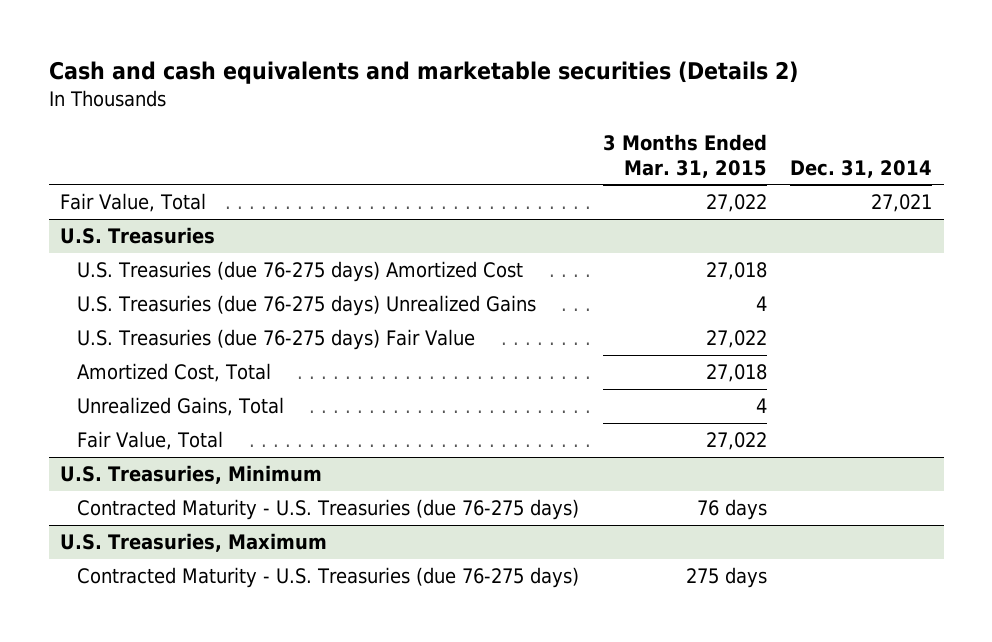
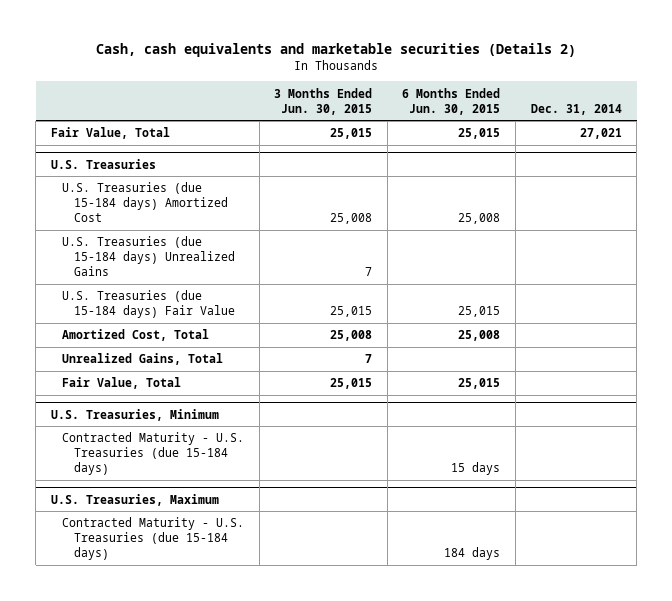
- Cash and cash equivalents and marketable securities (Details 2)
+ Cash, cash equivalents and marketable securities (Details 2)
- | 3 Months Ended Mar. 31, 2015 | Dec. 31, 2014
+ | 3 Months Ended Jun. 30, 2015 | 6 Months Ended Jun. 30, 2015 | Dec. 31, 2014
@ U.S. Treasuries
- U.S. Treasuries (due 76-275 days) Amortized Cost | 27,018 |
- U.S. Treasuries (due 76-275 days) Unrealized Gains | 4 |
- U.S. Treasuries (due 76-275 days) Fair Value | 27,022 |
+ U.S. Treasuries (due 15-184 days) Amortized Cost | 25,008 | 25,008 |
+ U.S. Treasuries (due 15-184 days) Unrealized Gains | 7 | |
+ U.S. Treasuries (due 15-184 days) Fair Value | 25,015 | 25,015 |
@ U.S. Treasuries, Minimum
- Contracted Maturity - U.S. Treasuries (due 76-275 days) | 76 days |
+ Contracted Maturity - U.S. Treasuries (due 15-184 days) | | 15 days |
@ U.S. Treasuries, Maximum
- Contracted Maturity - U.S. Treasuries (due 76-275 days) | 275 days |
+ Contracted Maturity - U.S. Treasuries (due 15-184 days) | | 184 days |

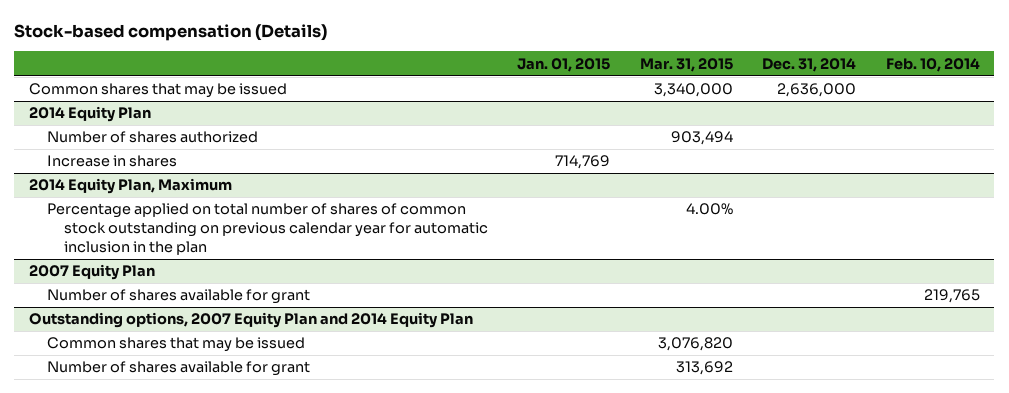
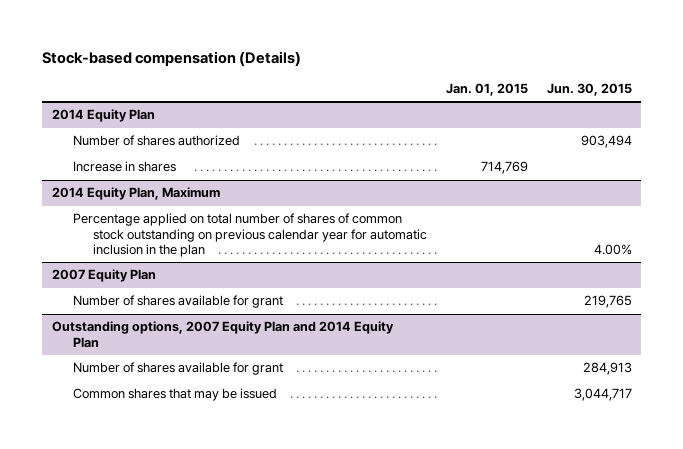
- | Jan. 01, 2015 | Mar. 31, 2015 | Dec. 31, 2014 | Feb. 10, 2014
+ | Jan. 01, 2015 | Jun. 30, 2015
- Common shares that may be issued | | 3,340,000 | 2,636,000 |
@ Outstanding options, 2007 Equity Plan and 2014 Equity Plan
moved down: Common shares that may be issued | | 3,044,717

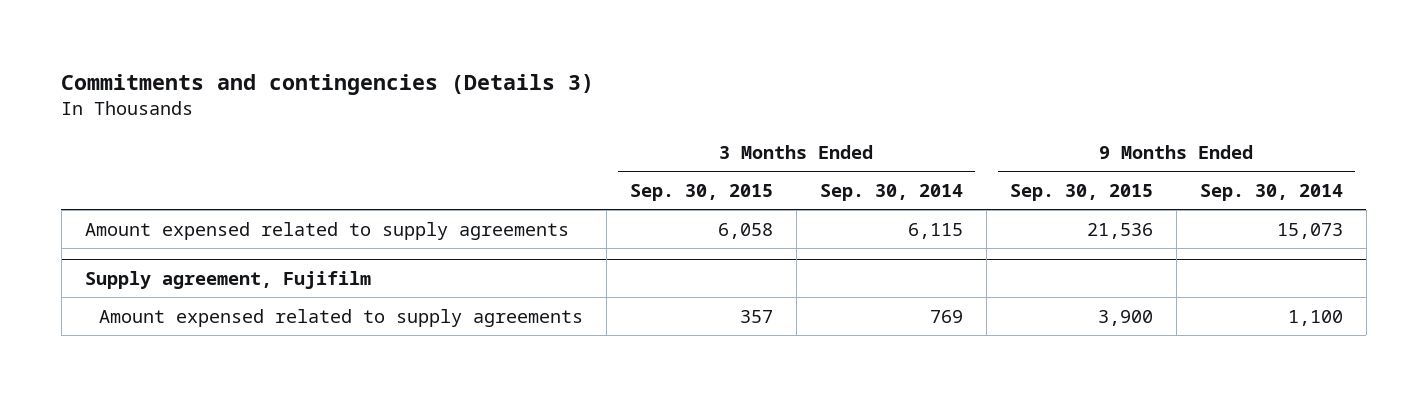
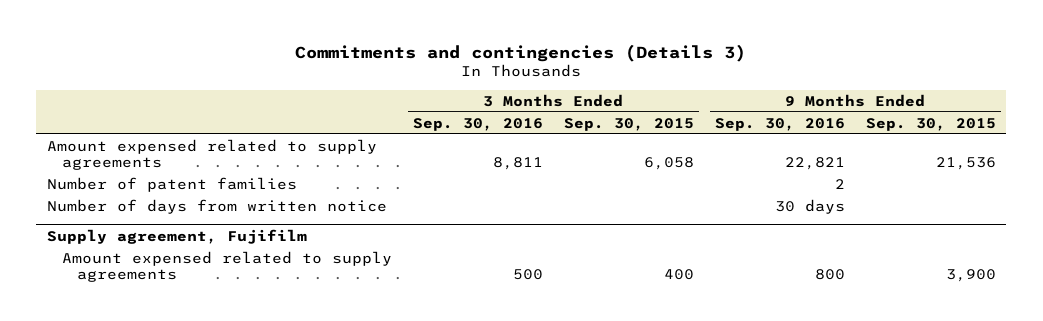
- | 3 Months Ended Sep. 30, 2015 | 3 Months Ended Sep. 30, 2014 | 9 Months Ended Sep. 30, 2015 | 9 Months Ended Sep. 30, 2014
+ | 3 Months Ended Sep. 30, 2016 | 3 Months Ended Sep. 30, 2015 | 9 Months Ended Sep. 30, 2016 | 9 Months Ended Sep. 30, 2015
+ Number of patent families | | | 2 |
+ Number of days from written notice | | | 30 days |
@ Supply agreement, Fujifilm
- Amount expensed related to supply agreements | 357 | 769 | 3,900 | 1,100
+ Amount expensed related to supply agreements | 500 | 400 | 800 | 3,900

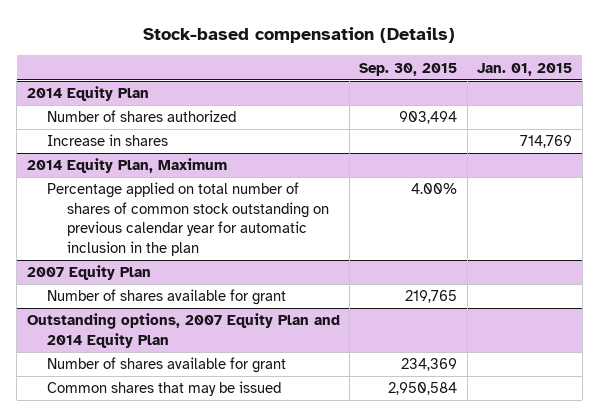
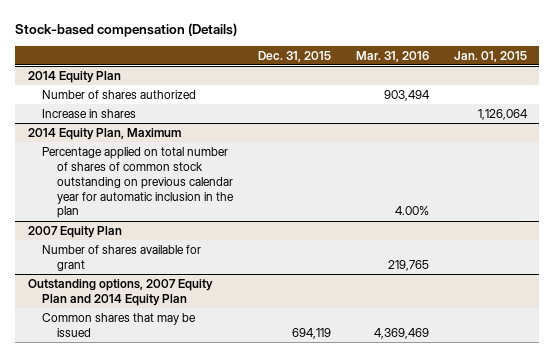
- | Sep. 30, 2015 | Jan. 01, 2015
+ | Dec. 31, 2015 | Mar. 31, 2016 | Jan. 01, 2015
@ 2014 Equity Plan
- Increase in shares | | 714,769
+ Increase in shares | | | 1,126,064
@ Outstanding options, 2007 Equity Plan and 2014 Equity Plan
- Number of shares available for grant | 234,369 |

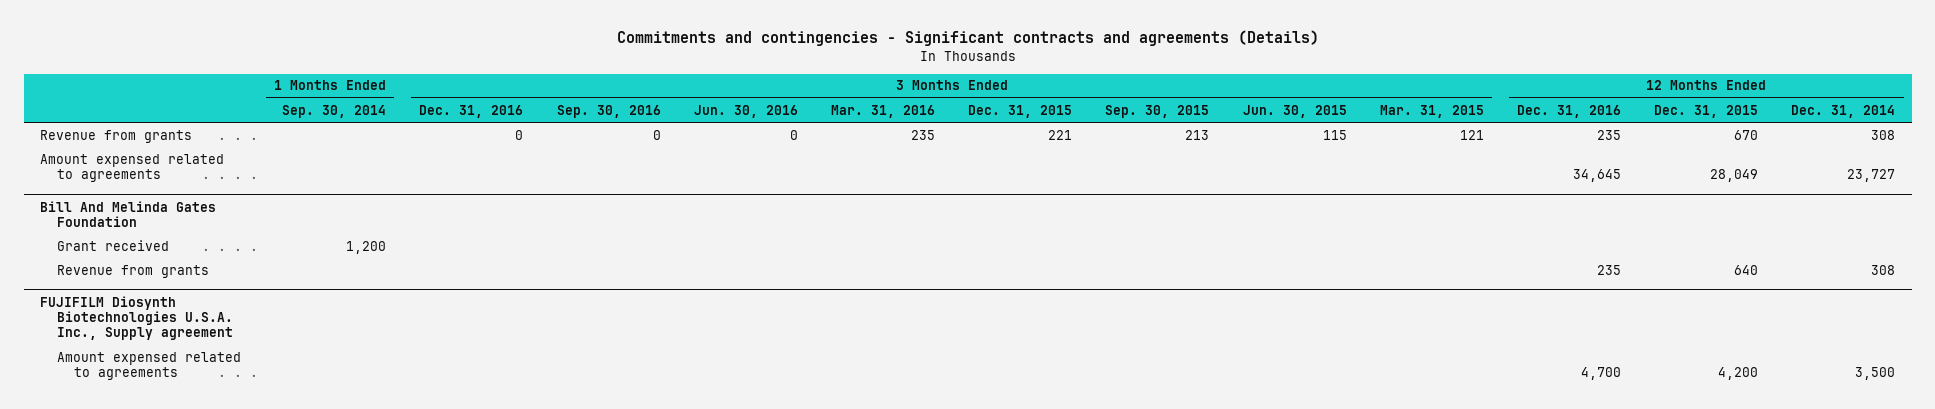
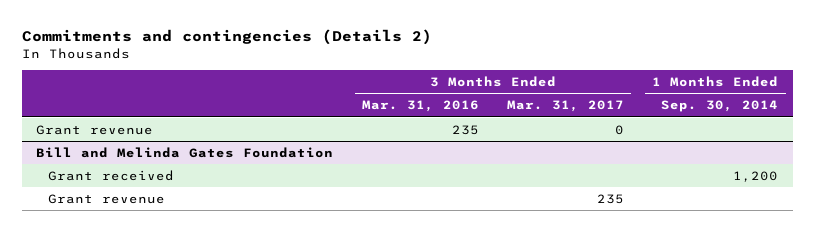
- Commitments and contingencies - Significant contracts and agreements (Details)
+ Commitments and contingencies (Details 2)
- | 1 Months Ended Sep. 30, 2014 | 3 Months Ended Dec. 31, 2016 | 3 Months Ended Sep. 30, 2016 | 3 Months Ended Jun. 30, 2016 | 3 Months Ended Mar. 31, 2016 | 3 Months Ended Dec. 31, 2015 | 3 Months Ended Sep. 30, 2015 | 3 Months Ended Jun. 30, 2015 | 3 Months Ended Mar. 31, 2015 | 12 Months Ended Dec. 31, 2016 | 12 Months Ended Dec. 31, 2015 | 12 Months Ended Dec. 31, 2014
+ | 3 Months Ended Mar. 31, 2016 | 3 Months Ended Mar. 31, 2017 | 1 Months Ended Sep. 30, 2014
- Revenue from grants | | 0 | 0 | 0 | 235 | 221 | 213 | 115 | 121 | 235 | 670 | 308
- Amount expensed related to agreements | | | | | | | | | | 34,645 | 28,049 | 23,727
- Bill And Melinda Gates Foundation
+ Grant revenue | 235 | 0 |
+ Bill and Melinda Gates Foundation
- Revenue from grants | | | | | | | | | | 235 | 640 | 308
- FUJIFILM Diosynth Biotechnologies U.S.A. Inc., Supply agreement
- Amount expensed related to agreements | | | | | | | | | | 4,700 | 4,200 | 3,500
+ Grant revenue | | 235 |

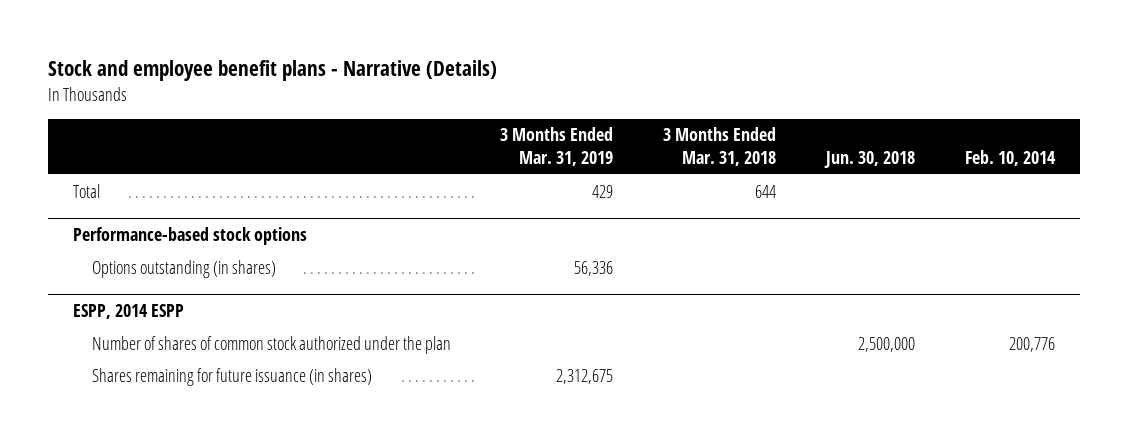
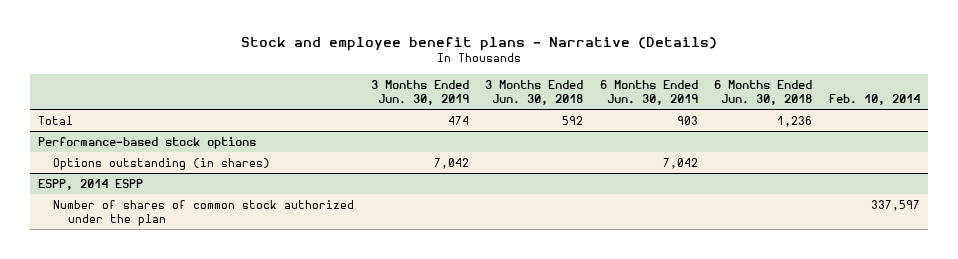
- | 3 Months Ended Mar. 31, 2019 | 3 Months Ended Mar. 31, 2018 | Jun. 30, 2018 | Feb. 10, 2014
+ | 3 Months Ended Jun. 30, 2019 | 3 Months Ended Jun. 30, 2018 | 6 Months Ended Jun. 30, 2019 | 6 Months Ended Jun. 30, 2018 | Feb. 10, 2014
@ ESPP, 2014 ESPP
- Number of shares of common stock authorized under the plan | | | 2,500,000 | 200,776
- Shares remaining for future issuance (in shares) | 2,312,675 | | |
+ Number of shares of common stock authorized under the plan | | | | | 337,597

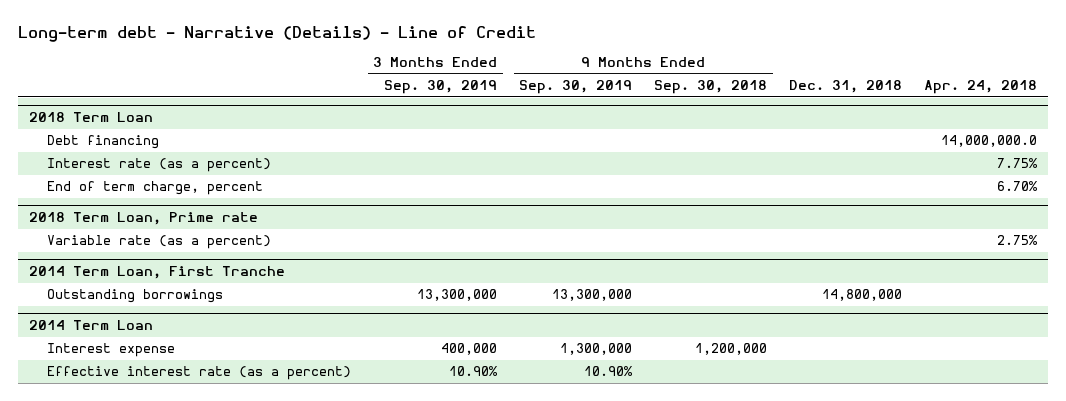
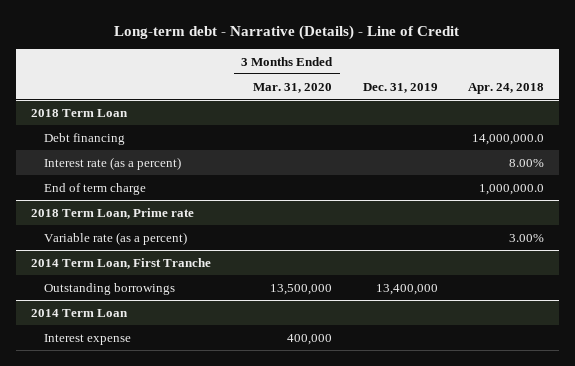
- | 3 Months Ended Sep. 30, 2019 | 9 Months Ended Sep. 30, 2019 | 9 Months Ended Sep. 30, 2018 | Dec. 31, 2018 | Apr. 24, 2018
+ | 3 Months Ended Mar. 31, 2020 | Dec. 31, 2019 | Apr. 24, 2018
@ 2018 Term Loan
- Interest rate (as a percent) | | | | | 7.75%
- End of term charge, percent | | | | | 6.70%
+ Interest rate (as a percent) | | | 8.00%
+ End of term charge | | | 1,000,000.0
@ 2018 Term Loan, Prime rate
- Variable rate (as a percent) | | | | | 2.75%
+ Variable rate (as a percent) | | | 3.00%
@ 2014 Term Loan
- Effective interest rate (as a percent) | 10.90% | 10.90% | | |

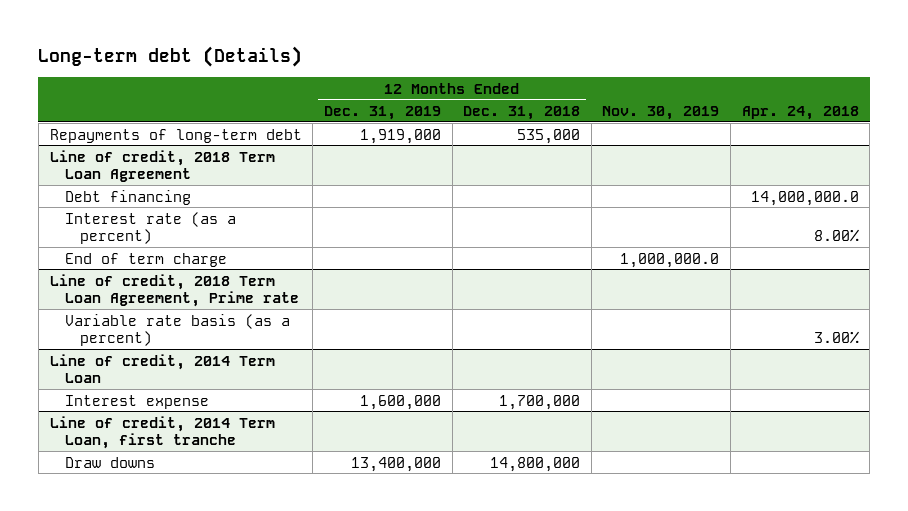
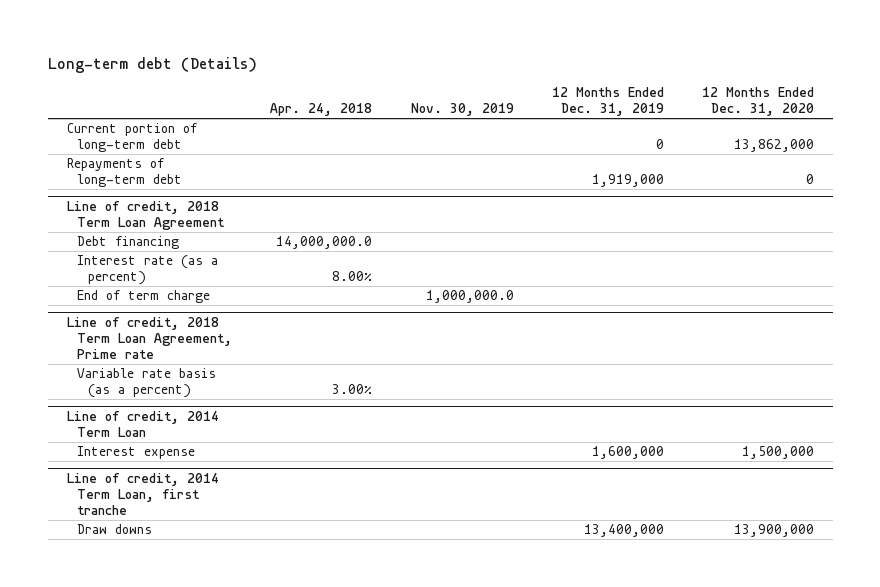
- | 12 Months Ended Dec. 31, 2019 | 12 Months Ended Dec. 31, 2018 | Nov. 30, 2019 | Apr. 24, 2018
+ | Apr. 24, 2018 | Nov. 30, 2019 | 12 Months Ended Dec. 31, 2019 | 12 Months Ended Dec. 31, 2020
+ Current portion of long-term debt | | | 0 | 13,862,000

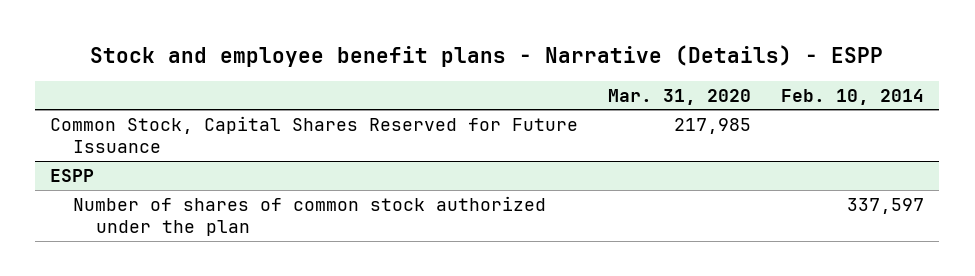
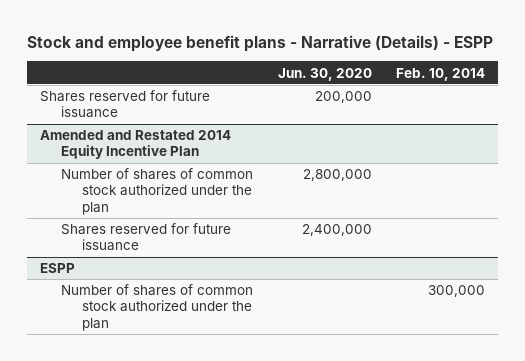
- | Mar. 31, 2020 | Feb. 10, 2014
+ | Jun. 30, 2020 | Feb. 10, 2014
- Common Stock, Capital Shares Reserved for Future Issuance | 217,985 |
+ Shares reserved for future issuance | 200,000 |
+ Amended and Restated 2014 Equity Incentive Plan
+ Number of shares of common stock authorized under the plan | 2,800,000 |
+ Shares reserved for future issuance | 2,400,000 |
@ ESPP
- Number of shares of common stock authorized under the plan | | 337,597
+ Number of shares of common stock authorized under the plan | | 300,000

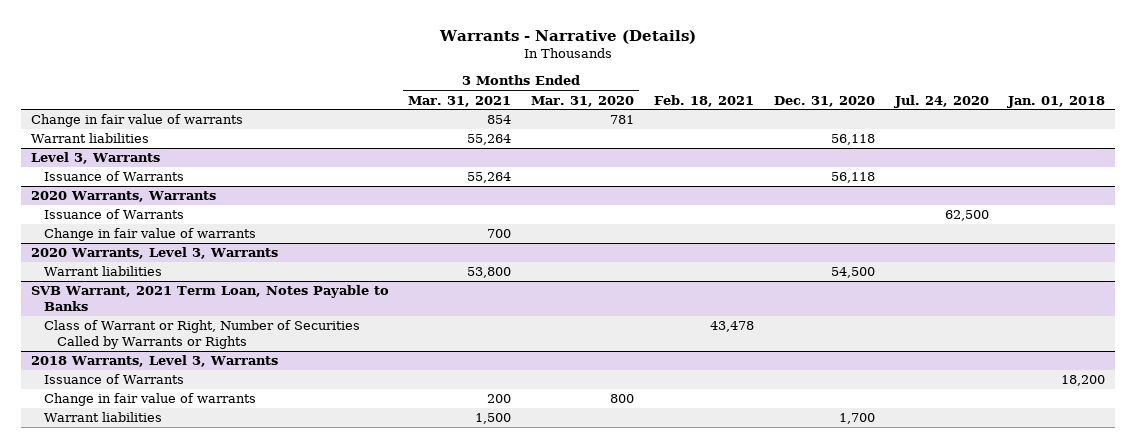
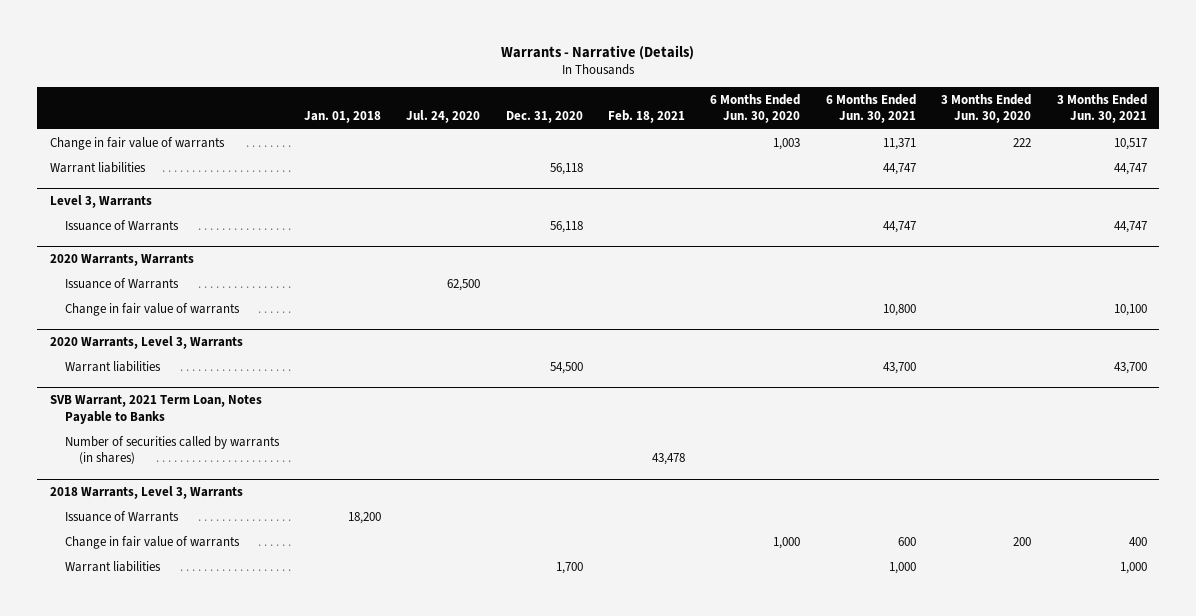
- | 3 Months Ended Mar. 31, 2021 | 3 Months Ended Mar. 31, 2020 | Feb. 18, 2021 | Dec. 31, 2020 | Jul. 24, 2020 | Jan. 01, 2018
+ | Jan. 01, 2018 | Jul. 24, 2020 | Dec. 31, 2020 | Feb. 18, 2021 | 6 Months Ended Jun. 30, 2020 | 6 Months Ended Jun. 30, 2021 | 3 Months Ended Jun. 30, 2020 | 3 Months Ended Jun. 30, 2021
@ SVB Warrant, 2021 Term Loan, Notes Payable to Banks
- Class of Warrant or Right, Number of Securities Called by Warrants or Rights | | | 43,478 | | |
+ Number of securities called by warrants (in shares) | | | | 43,478 | | | |

